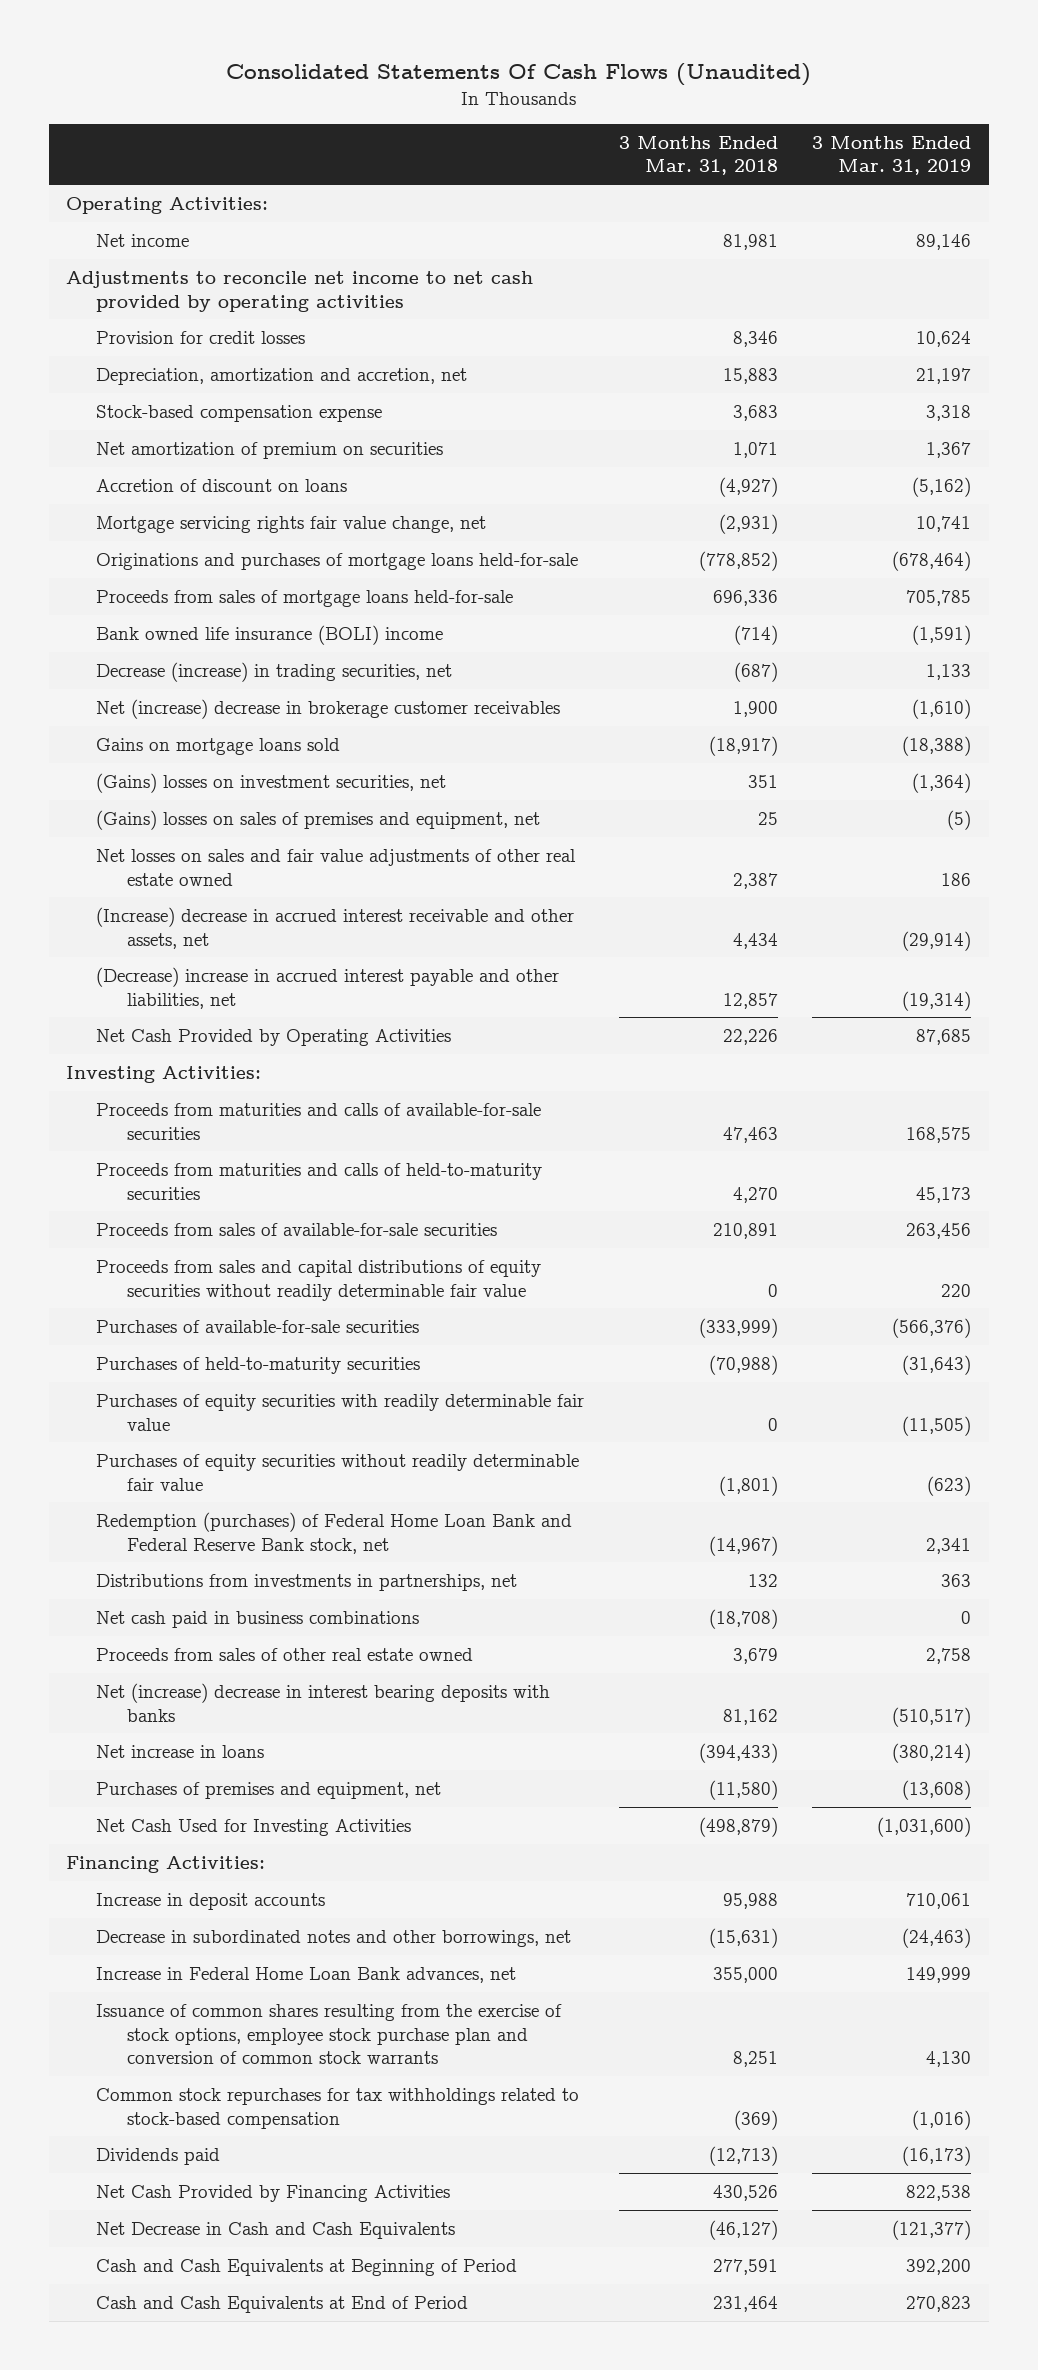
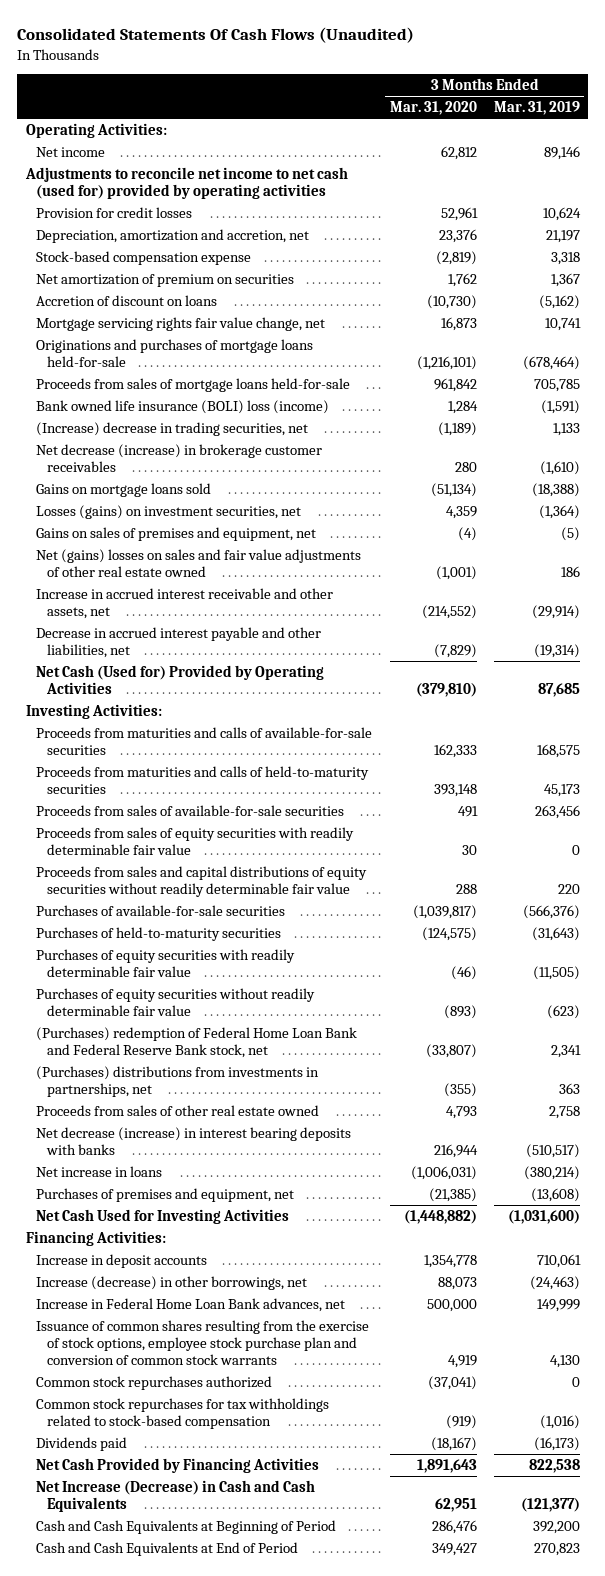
- | 3 Months Ended Mar. 31, 2018 | 3 Months Ended Mar. 31, 2019
+ | 3 Months Ended Mar. 31, 2020 | 3 Months Ended Mar. 31, 2019
- Adjustments to reconcile net income to net cash provided by operating activities
+ Adjustments to reconcile net income to net cash (used for) provided by operating activities
- Bank owned life insurance (BOLI) income | (714) | (1,591)
- Decrease (increase) in trading securities, net | (687) | 1,133
- Net (increase) decrease in brokerage customer receivables | 1,900 | (1,610)
+ Bank owned life insurance (BOLI) loss (income) | 1,284 | (1,591)
+ (Increase) decrease in trading securities, net | (1,189) | 1,133
+ Net decrease (increase) in brokerage customer receivables | 280 | (1,610)
- (Gains) losses on investment securities, net | 351 | (1,364)
- (Gains) losses on sales of premises and equipment, net | 25 | (5)
- Net losses on sales and fair value adjustments of other real estate owned | 2,387 | 186
- (Increase) decrease in accrued interest receivable and other assets, net | 4,434 | (29,914)
- (Decrease) increase in accrued interest payable and other liabilities, net | 12,857 | (19,314)
- Net Cash Provided by Operating Activities | 22,226 | 87,685
+ Losses (gains) on investment securities, net | 4,359 | (1,364)
+ Gains on sales of premises and equipment, net | (4) | (5)
+ Net (gains) losses on sales and fair value adjustments of other real estate owned | (1,001) | 186
+ Increase in accrued interest receivable and other assets, net | (214,552) | (29,914)
+ Decrease in accrued interest payable and other liabilities, net | (7,829) | (19,314)
+ Net Cash (Used for) Provided by Operating Activities | (379,810) | 87,685
+ Proceeds from sales of equity securities with readily determinable fair value | 30 | 0
- Redemption (purchases) of Federal Home Loan Bank and Federal Reserve Bank stock, net | (14,967) | 2,341
- Distributions from investments in partnerships, net | 132 | 363
- Net cash paid in business combinations | (18,708) | 0
+ (Purchases) redemption of Federal Home Loan Bank and Federal Reserve Bank stock, net | (33,807) | 2,341
+ (Purchases) distributions from investments in partnerships, net | (355) | 363
- Net (increase) decrease in interest bearing deposits with banks | 81,162 | (510,517)
+ Net decrease (increase) in interest bearing deposits with banks | 216,944 | (510,517)
- Decrease in subordinated notes and other borrowings, net | (15,631) | (24,463)
+ Increase (decrease) in other borrowings, net | 88,073 | (24,463)
+ Common stock repurchases authorized | (37,041) | 0
- Net Decrease in Cash and Cash Equivalents | (46,127) | (121,377)
+ Net Increase (Decrease) in Cash and Cash Equivalents | 62,951 | (121,377)

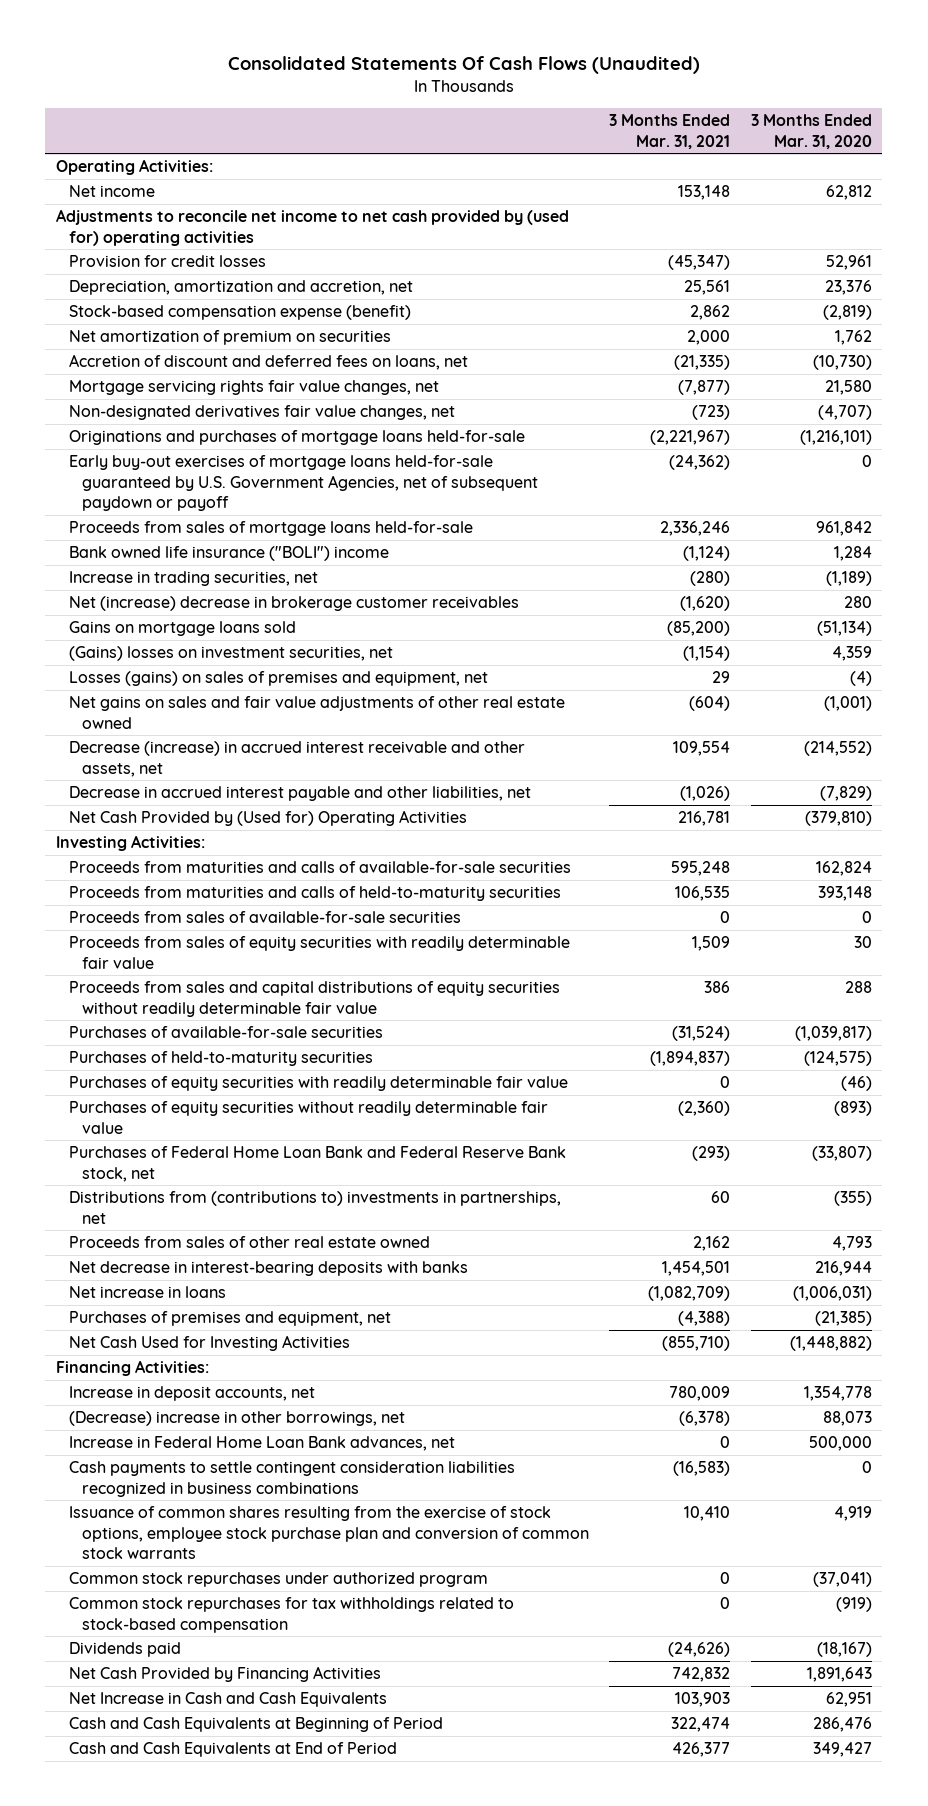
- | 3 Months Ended Mar. 31, 2020 | 3 Months Ended Mar. 31, 2019
+ | 3 Months Ended Mar. 31, 2021 | 3 Months Ended Mar. 31, 2020
- Adjustments to reconcile net income to net cash (used for) provided by operating activities
+ Adjustments to reconcile net income to net cash provided by (used for) operating activities
- Stock-based compensation expense | (2,819) | 3,318
+ Stock-based compensation expense (benefit) | 2,862 | (2,819)
- Accretion of discount on loans | (10,730) | (5,162)
- Mortgage servicing rights fair value change, net | 16,873 | 10,741
+ Accretion of discount and deferred fees on loans, net | (21,335) | (10,730)
+ Mortgage servicing rights fair value changes, net | (7,877) | 21,580
+ Non-designated derivatives fair value changes, net | (723) | (4,707)
+ Early buy-out exercises of mortgage loans held-for-sale guaranteed by U.S. Government Agencies, net of subsequent paydown or payoff | (24,362) | 0
- Bank owned life insurance (BOLI) loss (income) | 1,284 | (1,591)
- (Increase) decrease in trading securities, net | (1,189) | 1,133
- Net decrease (increase) in brokerage customer receivables | 280 | (1,610)
+ Bank owned life insurance ("BOLI") income | (1,124) | 1,284
+ Increase in trading securities, net | (280) | (1,189)
+ Net (increase) decrease in brokerage customer receivables | (1,620) | 280
- Losses (gains) on investment securities, net | 4,359 | (1,364)
- Gains on sales of premises and equipment, net | (4) | (5)
- Net (gains) losses on sales and fair value adjustments of other real estate owned | (1,001) | 186
- Increase in accrued interest receivable and other assets, net | (214,552) | (29,914)
+ (Gains) losses on investment securities, net | (1,154) | 4,359
+ Losses (gains) on sales of premises and equipment, net | 29 | (4)
+ Net gains on sales and fair value adjustments of other real estate owned | (604) | (1,001)
+ Decrease (increase) in accrued interest receivable and other assets, net | 109,554 | (214,552)
- Net Cash (Used for) Provided by Operating Activities | (379,810) | 87,685
+ Net Cash Provided by (Used for) Operating Activities | 216,781 | (379,810)
- Proceeds from maturities and calls of available-for-sale securities | 162,333 | 168,575
+ Proceeds from maturities and calls of available-for-sale securities | 595,248 | 162,824
- Proceeds from sales of available-for-sale securities | 491 | 263,456
+ Proceeds from sales of available-for-sale securities | 0 | 0
- (Purchases) redemption of Federal Home Loan Bank and Federal Reserve Bank stock, net | (33,807) | 2,341
- (Purchases) distributions from investments in partnerships, net | (355) | 363
+ Purchases of Federal Home Loan Bank and Federal Reserve Bank stock, net | (293) | (33,807)
+ Distributions from (contributions to) investments in partnerships, net | 60 | (355)
- Net decrease (increase) in interest bearing deposits with banks | 216,944 | (510,517)
+ Net decrease in interest-bearing deposits with banks | 1,454,501 | 216,944
- Increase in deposit accounts | 1,354,778 | 710,061
- Increase (decrease) in other borrowings, net | 88,073 | (24,463)
+ Increase in deposit accounts, net | 780,009 | 1,354,778
+ (Decrease) increase in other borrowings, net | (6,378) | 88,073
+ Cash payments to settle contingent consideration liabilities recognized in business combinations | (16,583) | 0
- Common stock repurchases authorized | (37,041) | 0
+ Common stock repurchases under authorized program | 0 | (37,041)
- Net Increase (Decrease) in Cash and Cash Equivalents | 62,951 | (121,377)
+ Net Increase in Cash and Cash Equivalents | 103,903 | 62,951

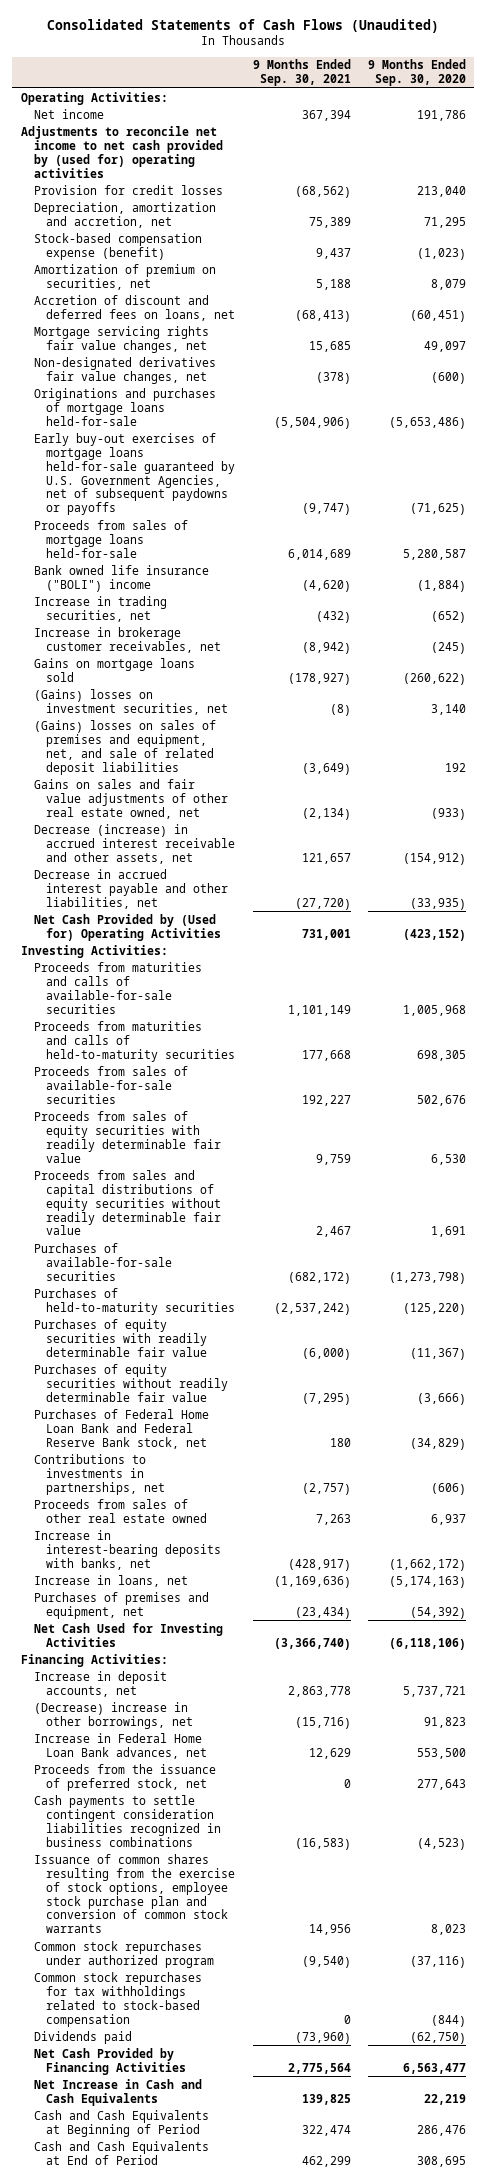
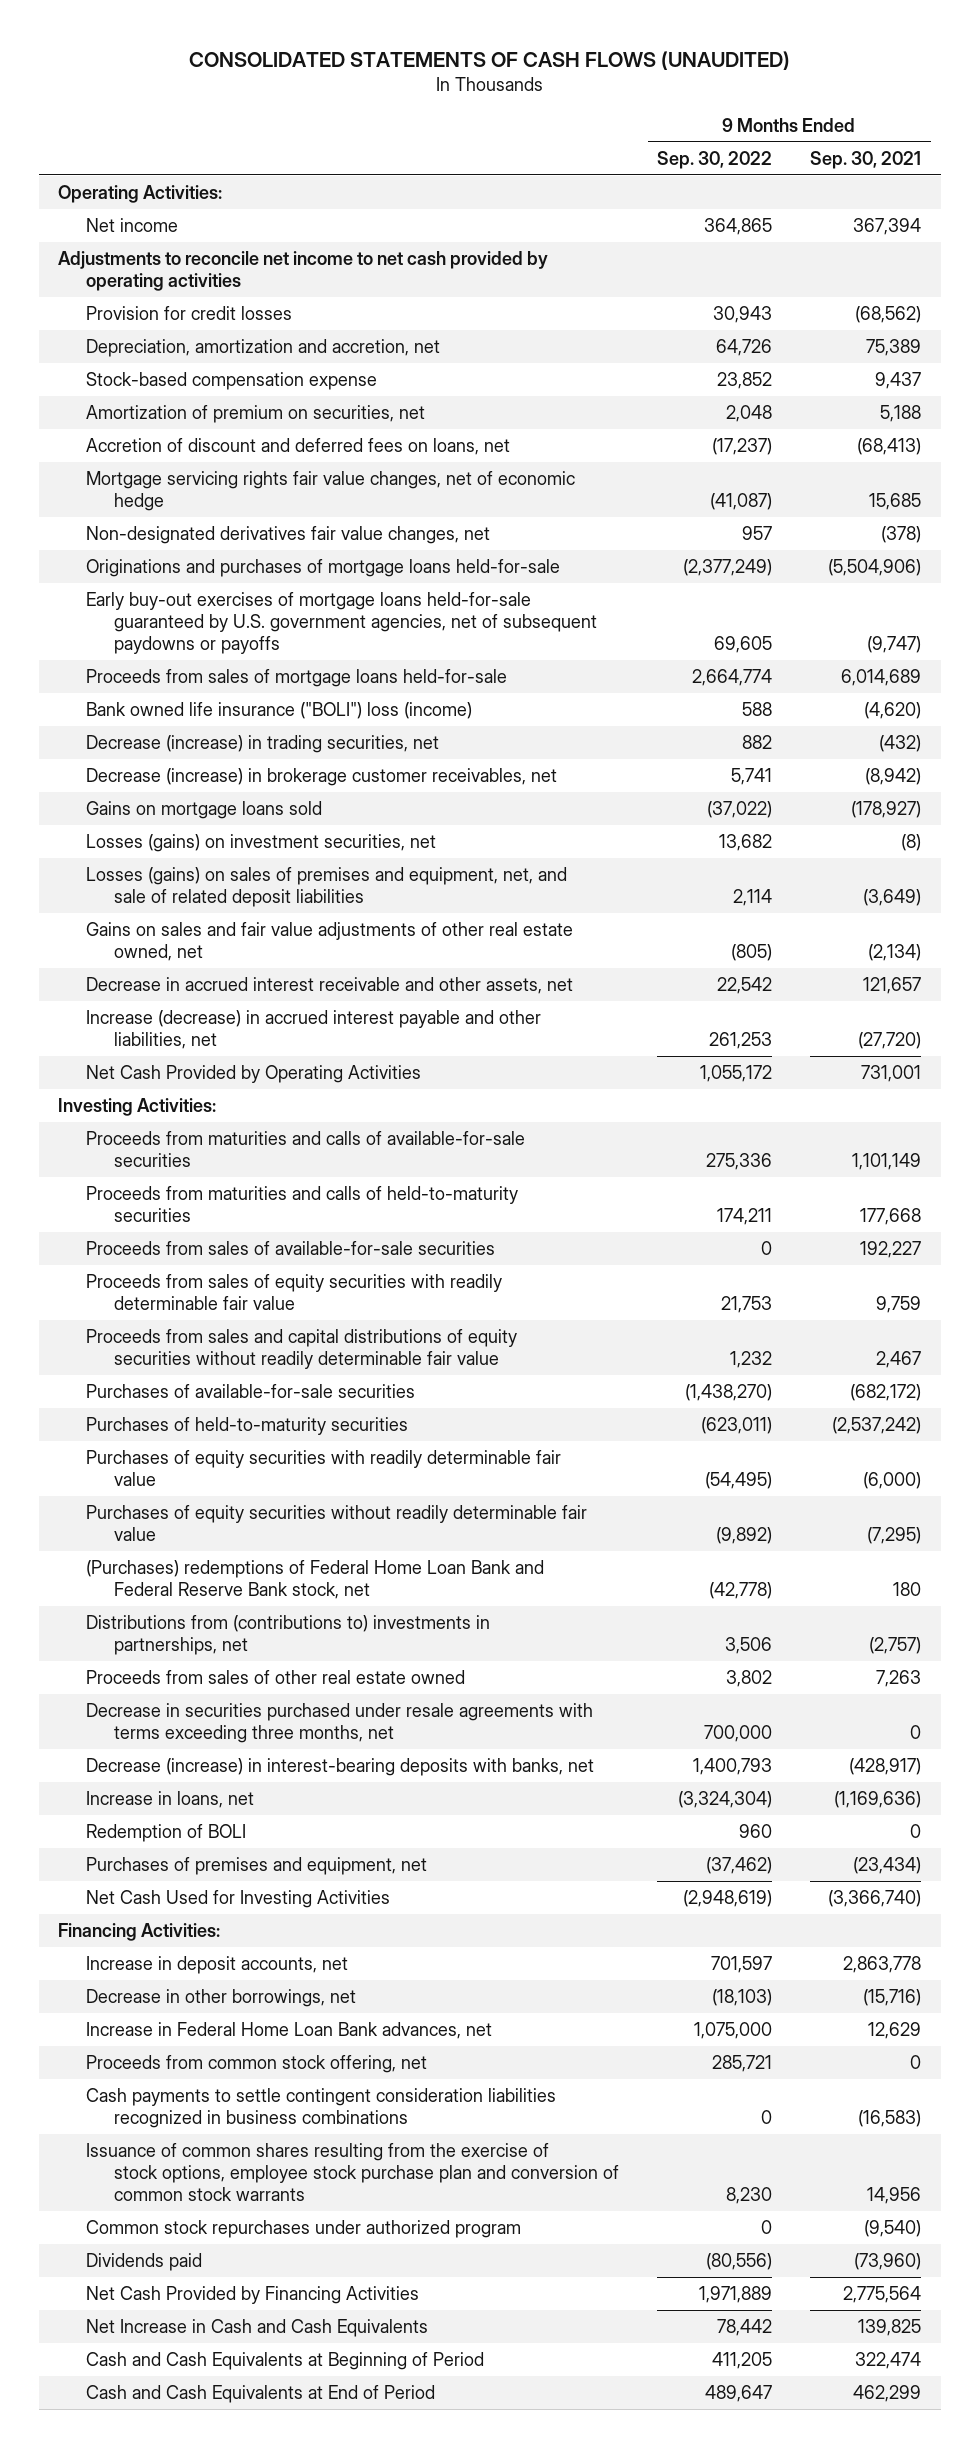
- Consolidated Statements of Cash Flows (Unaudited)
+ CONSOLIDATED STATEMENTS OF CASH FLOWS (UNAUDITED)
- | 9 Months Ended Sep. 30, 2021 | 9 Months Ended Sep. 30, 2020
+ | 9 Months Ended Sep. 30, 2022 | 9 Months Ended Sep. 30, 2021
- Adjustments to reconcile net income to net cash provided by (used for) operating activities
+ Adjustments to reconcile net income to net cash provided by operating activities
- Stock-based compensation expense (benefit) | 9,437 | (1,023)
+ Stock-based compensation expense | 23,852 | 9,437
- Mortgage servicing rights fair value changes, net | 15,685 | 49,097
+ Mortgage servicing rights fair value changes, net of economic hedge | (41,087) | 15,685
- Early buy-out exercises of mortgage loans held-for-sale guaranteed by U.S. Government Agencies, net of subsequent paydowns or payoffs | (9,747) | (71,625)
+ Early buy-out exercises of mortgage loans held-for-sale guaranteed by U.S. government agencies, net of subsequent paydowns or payoffs | 69,605 | (9,747)
- Bank owned life insurance ("BOLI") income | (4,620) | (1,884)
- Increase in trading securities, net | (432) | (652)
- Increase in brokerage customer receivables, net | (8,942) | (245)
+ Bank owned life insurance ("BOLI") loss (income) | 588 | (4,620)
+ Decrease (increase) in trading securities, net | 882 | (432)
+ Decrease (increase) in brokerage customer receivables, net | 5,741 | (8,942)
- (Gains) losses on investment securities, net | (8) | 3,140
- (Gains) losses on sales of premises and equipment, net, and sale of related deposit liabilities | (3,649) | 192
+ Losses (gains) on investment securities, net | 13,682 | (8)
+ Losses (gains) on sales of premises and equipment, net, and sale of related deposit liabilities | 2,114 | (3,649)
- Decrease (increase) in accrued interest receivable and other assets, net | 121,657 | (154,912)
- Decrease in accrued interest payable and other liabilities, net | (27,720) | (33,935)
- Net Cash Provided by (Used for) Operating Activities | 731,001 | (423,152)
+ Decrease in accrued interest receivable and other assets, net | 22,542 | 121,657
+ Increase (decrease) in accrued interest payable and other liabilities, net | 261,253 | (27,720)
+ Net Cash Provided by Operating Activities | 1,055,172 | 731,001
- Purchases of Federal Home Loan Bank and Federal Reserve Bank stock, net | 180 | (34,829)
- Contributions to investments in partnerships, net | (2,757) | (606)
+ (Purchases) redemptions of Federal Home Loan Bank and Federal Reserve Bank stock, net | (42,778) | 180
+ Distributions from (contributions to) investments in partnerships, net | 3,506 | (2,757)
- Increase in interest-bearing deposits with banks, net | (428,917) | (1,662,172)
+ Decrease in securities purchased under resale agreements with terms exceeding three months, net | 700,000 | 0
+ Decrease (increase) in interest-bearing deposits with banks, net | 1,400,793 | (428,917)
+ Redemption of BOLI | 960 | 0
- (Decrease) increase in other borrowings, net | (15,716) | 91,823
+ Decrease in other borrowings, net | (18,103) | (15,716)
- Proceeds from the issuance of preferred stock, net | 0 | 277,643
+ Proceeds from common stock offering, net | 285,721 | 0
- Common stock repurchases for tax withholdings related to stock-based compensation | 0 | (844)

